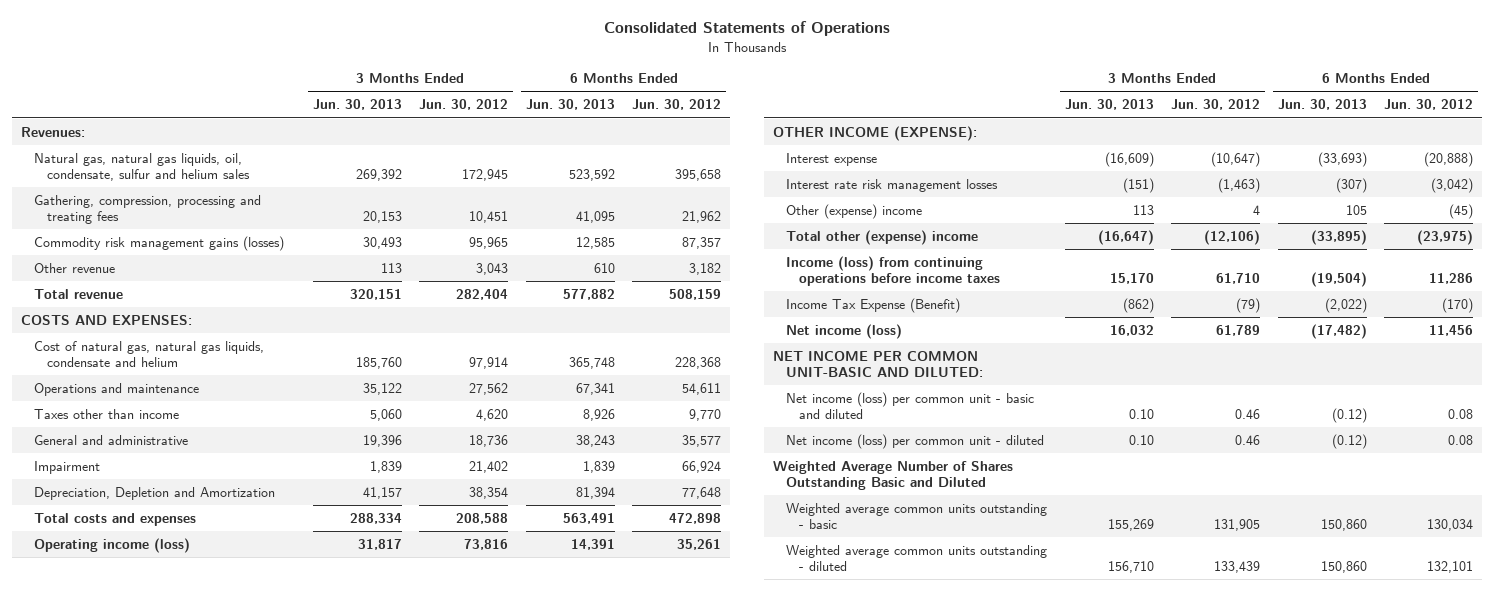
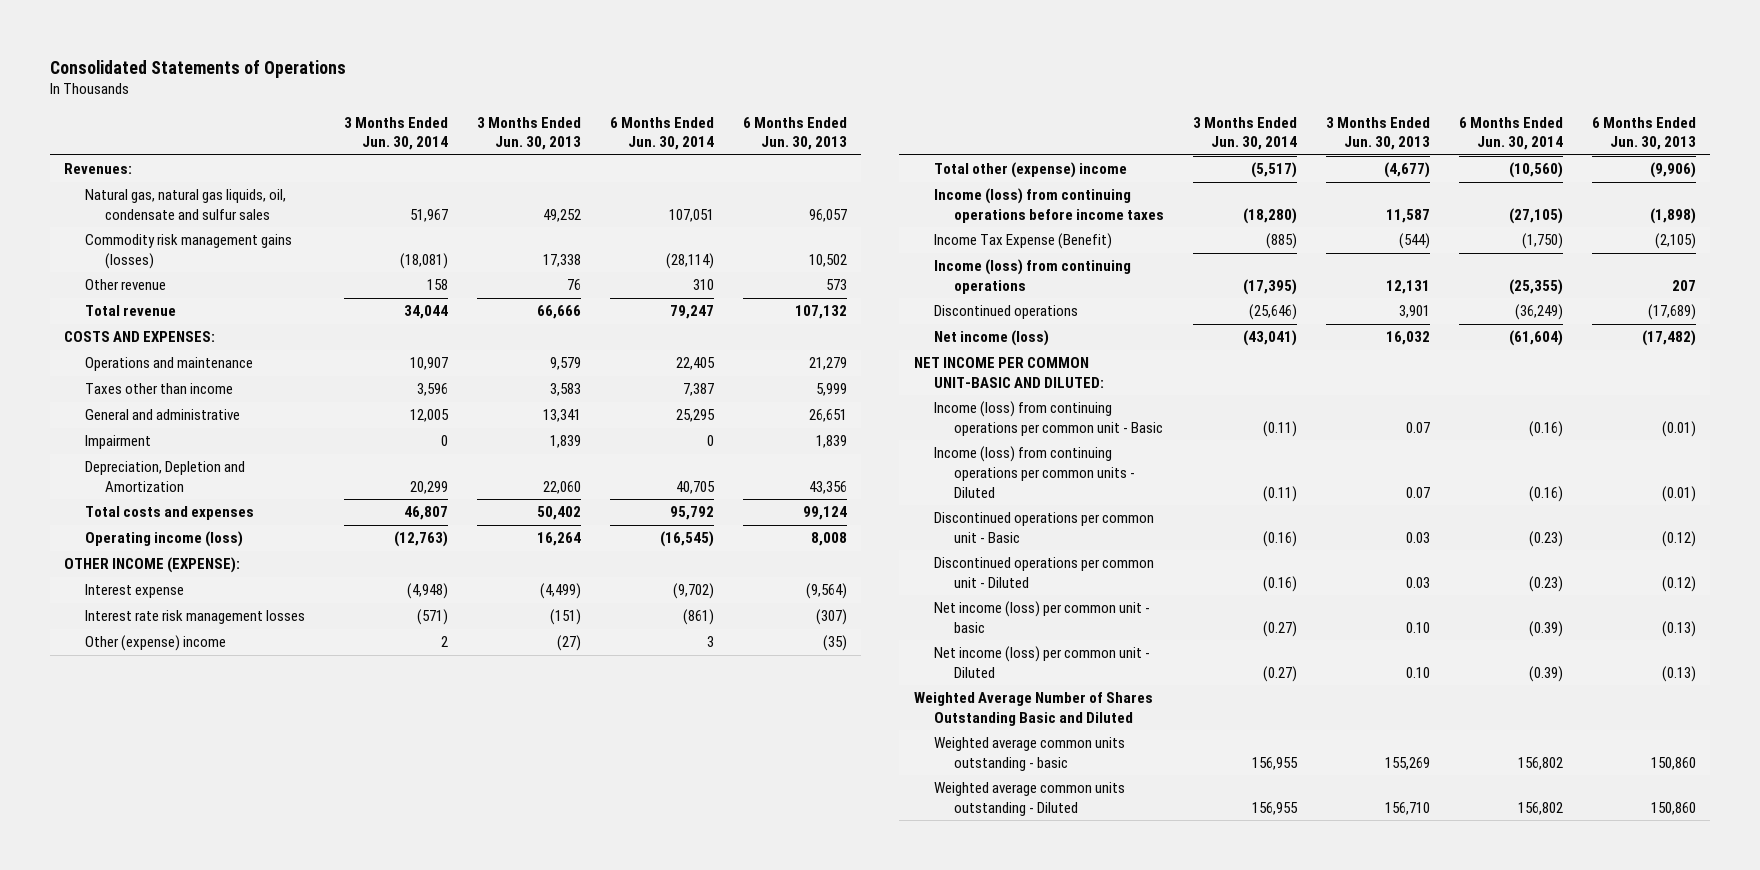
- | 3 Months Ended Jun. 30, 2013 | 3 Months Ended Jun. 30, 2012 | 6 Months Ended Jun. 30, 2013 | 6 Months Ended Jun. 30, 2012
+ | 3 Months Ended Jun. 30, 2014 | 3 Months Ended Jun. 30, 2013 | 6 Months Ended Jun. 30, 2014 | 6 Months Ended Jun. 30, 2013
- Natural gas, natural gas liquids, oil, condensate, sulfur and helium sales | 269,392 | 172,945 | 523,592 | 395,658
- Gathering, compression, processing and treating fees | 20,153 | 10,451 | 41,095 | 21,962
- Commodity risk management gains (losses) | 30,493 | 95,965 | 12,585 | 87,357
- Other revenue | 113 | 3,043 | 610 | 3,182
- Total revenue | 320,151 | 282,404 | 577,882 | 508,159
+ Natural gas, natural gas liquids, oil, condensate and sulfur sales | 51,967 | 49,252 | 107,051 | 96,057
+ Commodity risk management gains (losses) | (18,081) | 17,338 | (28,114) | 10,502
+ Other revenue | 158 | 76 | 310 | 573
+ Total revenue | 34,044 | 66,666 | 79,247 | 107,132
- Cost of natural gas, natural gas liquids, condensate and helium | 185,760 | 97,914 | 365,748 | 228,368
- Operations and maintenance | 35,122 | 27,562 | 67,341 | 54,611
- Taxes other than income | 5,060 | 4,620 | 8,926 | 9,770
- General and administrative | 19,396 | 18,736 | 38,243 | 35,577
+ Operations and maintenance | 10,907 | 9,579 | 22,405 | 21,279
+ Taxes other than income | 3,596 | 3,583 | 7,387 | 5,999
+ General and administrative | 12,005 | 13,341 | 25,295 | 26,651
- Depreciation, Depletion and Amortization | 41,157 | 38,354 | 81,394 | 77,648
- Total costs and expenses | 288,334 | 208,588 | 563,491 | 472,898
- Operating income (loss) | 31,817 | 73,816 | 14,391 | 35,261
+ Depreciation, Depletion and Amortization | 20,299 | 22,060 | 40,705 | 43,356
+ Total costs and expenses | 46,807 | 50,402 | 95,792 | 99,124
+ Operating income (loss) | (12,763) | 16,264 | (16,545) | 8,008
- Interest expense | (16,609) | (10,647) | (33,693) | (20,888)
+ Interest expense | (4,948) | (4,499) | (9,702) | (9,564)
- Other (expense) income | 113 | 4 | 105 | (45)
- Total other (expense) income | (16,647) | (12,106) | (33,895) | (23,975)
- Income (loss) from continuing operations before income taxes | 15,170 | 61,710 | (19,504) | 11,286
- Income Tax Expense (Benefit) | (862) | (79) | (2,022) | (170)
+ Other (expense) income | 2 | (27) | 3 | (35)
+ Total other (expense) income | (5,517) | (4,677) | (10,560) | (9,906)
+ Income (loss) from continuing operations before income taxes | (18,280) | 11,587 | (27,105) | (1,898)
+ Income Tax Expense (Benefit) | (885) | (544) | (1,750) | (2,105)
+ Income (loss) from continuing operations | (17,395) | 12,131 | (25,355) | 207
+ Discontinued operations | (25,646) | 3,901 | (36,249) | (17,689)
- Net income (loss) per common unit - basic and diluted | 0.10 | 0.46 | (0.12) | 0.08
- Net income (loss) per common unit - diluted | 0.10 | 0.46 | (0.12) | 0.08
+ Income (loss) from continuing operations per common unit - Basic | (0.11) | 0.07 | (0.16) | (0.01)
+ Income (loss) from continuing operations per common units - Diluted | (0.11) | 0.07 | (0.16) | (0.01)
+ Discontinued operations per common unit - Basic | (0.16) | 0.03 | (0.23) | (0.12)
+ Discontinued operations per common unit - Diluted | (0.16) | 0.03 | (0.23) | (0.12)
+ Net income (loss) per common unit - basic | (0.27) | 0.10 | (0.39) | (0.13)
+ Net income (loss) per common unit - Diluted | (0.27) | 0.10 | (0.39) | (0.13)
- Weighted average common units outstanding - diluted | 156,710 | 133,439 | 150,860 | 132,101
+ Weighted average common units outstanding - Diluted | 156,955 | 156,710 | 156,802 | 150,860

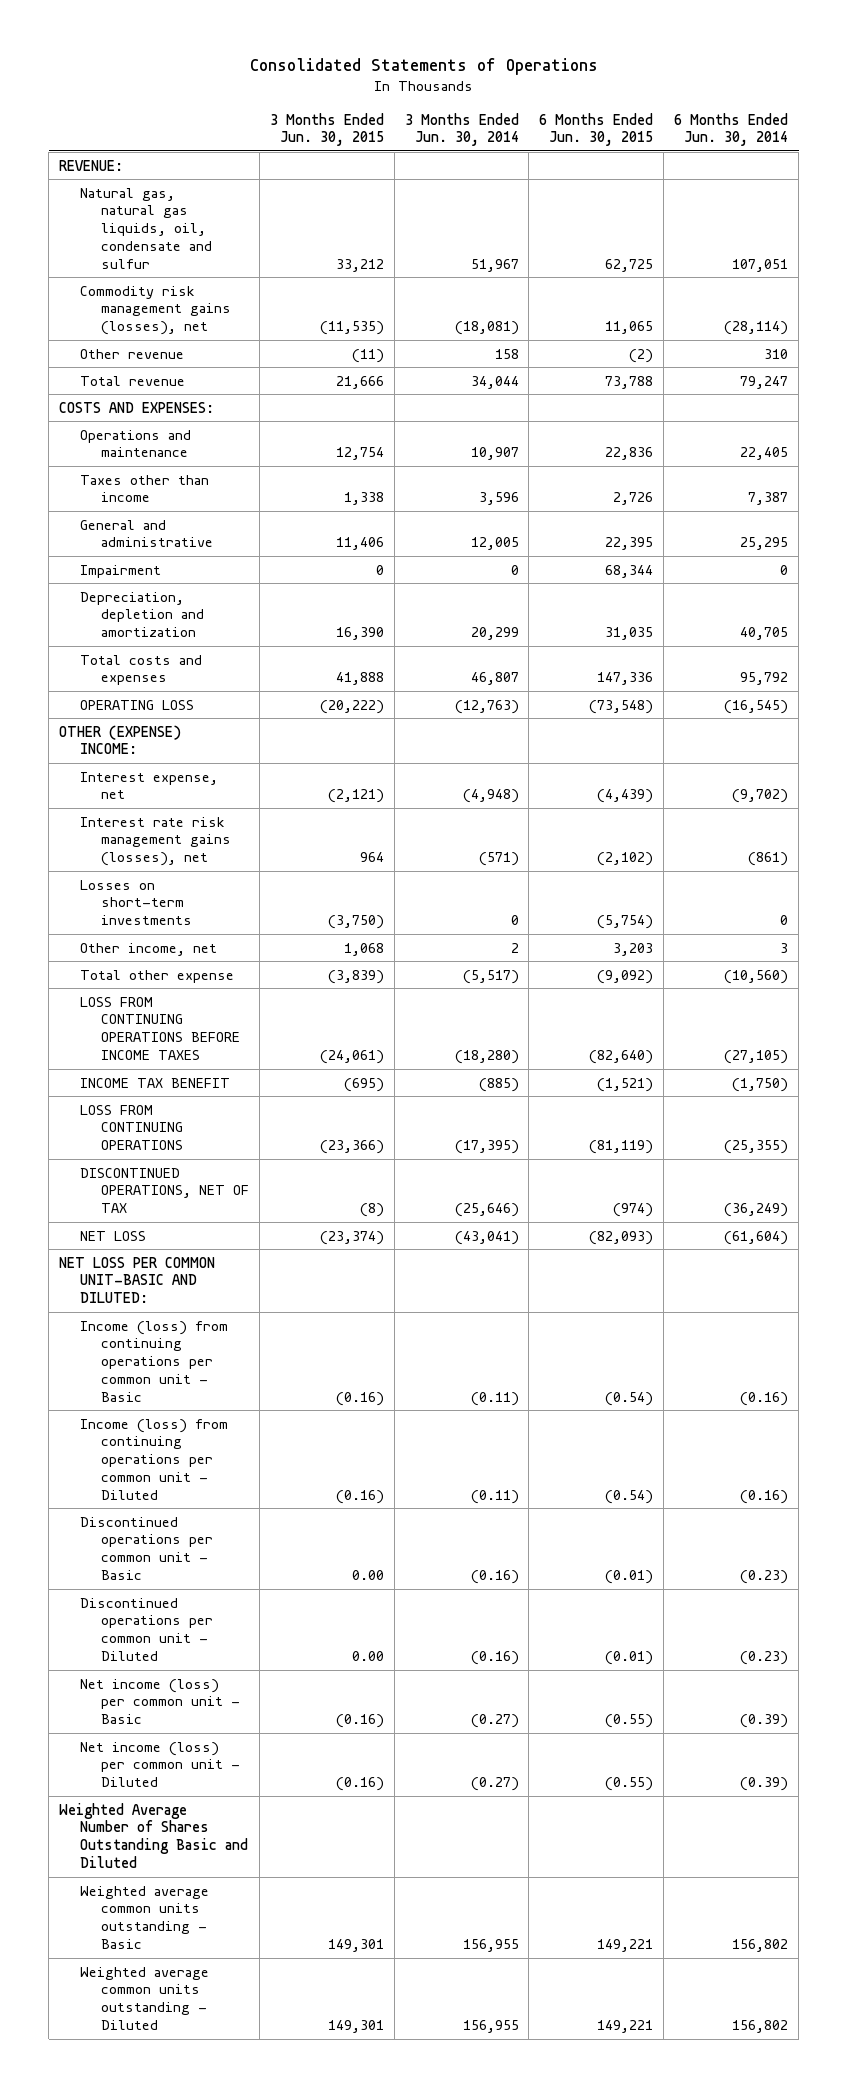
- | 3 Months Ended Jun. 30, 2014 | 3 Months Ended Jun. 30, 2013 | 6 Months Ended Jun. 30, 2014 | 6 Months Ended Jun. 30, 2013
+ | 3 Months Ended Jun. 30, 2015 | 3 Months Ended Jun. 30, 2014 | 6 Months Ended Jun. 30, 2015 | 6 Months Ended Jun. 30, 2014
- Revenues:
- Natural gas, natural gas liquids, oil, condensate and sulfur sales | 51,967 | 49,252 | 107,051 | 96,057
- Commodity risk management gains (losses) | (18,081) | 17,338 | (28,114) | 10,502
+ REVENUE:
+ Natural gas, natural gas liquids, oil, condensate and sulfur | 33,212 | 51,967 | 62,725 | 107,051
+ Commodity risk management gains (losses), net | (11,535) | (18,081) | 11,065 | (28,114)
- Depreciation, Depletion and Amortization | 20,299 | 22,060 | 40,705 | 43,356
+ Depreciation, depletion and amortization | 16,390 | 20,299 | 31,035 | 40,705
- Operating income (loss) | (12,763) | 16,264 | (16,545) | 8,008
- OTHER INCOME (EXPENSE):
- Interest expense | (4,948) | (4,499) | (9,702) | (9,564)
- Interest rate risk management losses | (571) | (151) | (861) | (307)
- Other (expense) income | 2 | (27) | 3 | (35)
- Total other (expense) income | (5,517) | (4,677) | (10,560) | (9,906)
- Income (loss) from continuing operations before income taxes | (18,280) | 11,587 | (27,105) | (1,898)
- Income Tax Expense (Benefit) | (885) | (544) | (1,750) | (2,105)
- Income (loss) from continuing operations | (17,395) | 12,131 | (25,355) | 207
- Discontinued operations | (25,646) | 3,901 | (36,249) | (17,689)
- Net income (loss) | (43,041) | 16,032 | (61,604) | (17,482)
- NET INCOME PER COMMON UNIT-BASIC AND DILUTED:
+ OPERATING LOSS | (20,222) | (12,763) | (73,548) | (16,545)
+ OTHER (EXPENSE) INCOME:
+ Interest expense, net | (2,121) | (4,948) | (4,439) | (9,702)
+ Interest rate risk management gains (losses), net | 964 | (571) | (2,102) | (861)
+ Losses on short-term investments | (3,750) | 0 | (5,754) | 0
+ Other income, net | 1,068 | 2 | 3,203 | 3
+ Total other expense | (3,839) | (5,517) | (9,092) | (10,560)
+ LOSS FROM CONTINUING OPERATIONS BEFORE INCOME TAXES | (24,061) | (18,280) | (82,640) | (27,105)
+ INCOME TAX BENEFIT | (695) | (885) | (1,521) | (1,750)
+ LOSS FROM CONTINUING OPERATIONS | (23,366) | (17,395) | (81,119) | (25,355)
+ DISCONTINUED OPERATIONS, NET OF TAX | (8) | (25,646) | (974) | (36,249)
+ NET LOSS | (23,374) | (43,041) | (82,093) | (61,604)
+ NET LOSS PER COMMON UNIT-BASIC AND DILUTED:
- Income (loss) from continuing operations per common units - Diluted | (0.11) | 0.07 | (0.16) | (0.01)
+ Income (loss) from continuing operations per common unit - Diluted | (0.16) | (0.11) | (0.54) | (0.16)
- Net income (loss) per common unit - basic | (0.27) | 0.10 | (0.39) | (0.13)
+ Net income (loss) per common unit - Basic | (0.16) | (0.27) | (0.55) | (0.39)
- Weighted average common units outstanding - basic | 156,955 | 155,269 | 156,802 | 150,860
+ Weighted average common units outstanding - Basic | 149,301 | 156,955 | 149,221 | 156,802

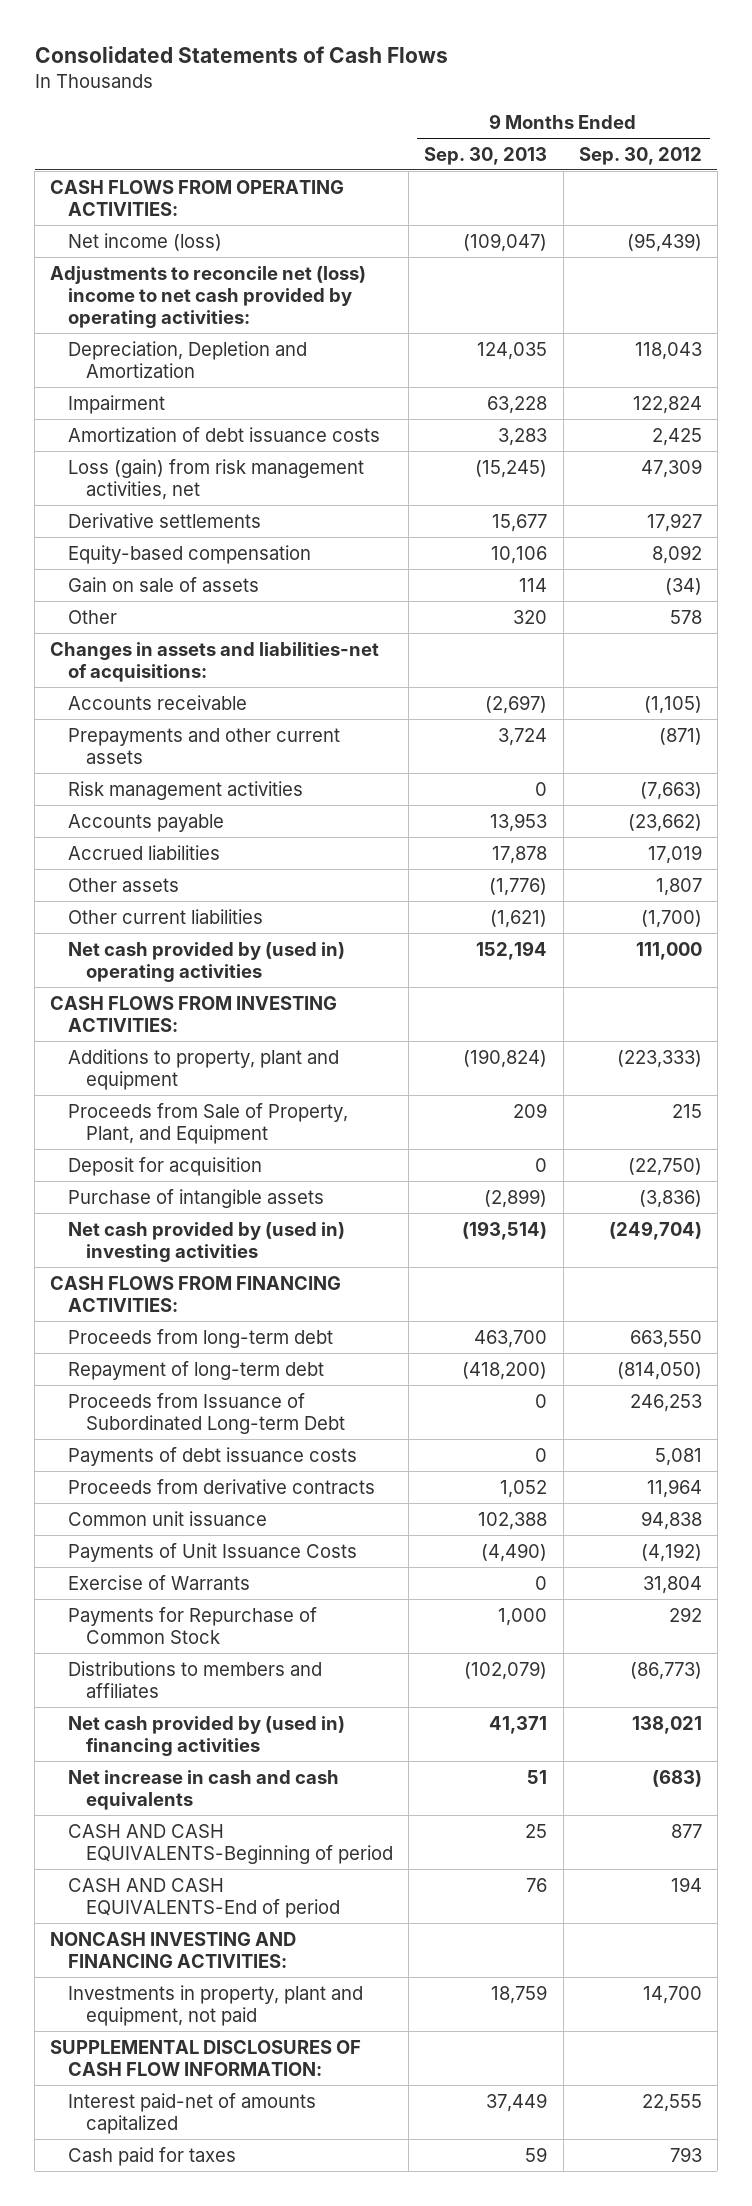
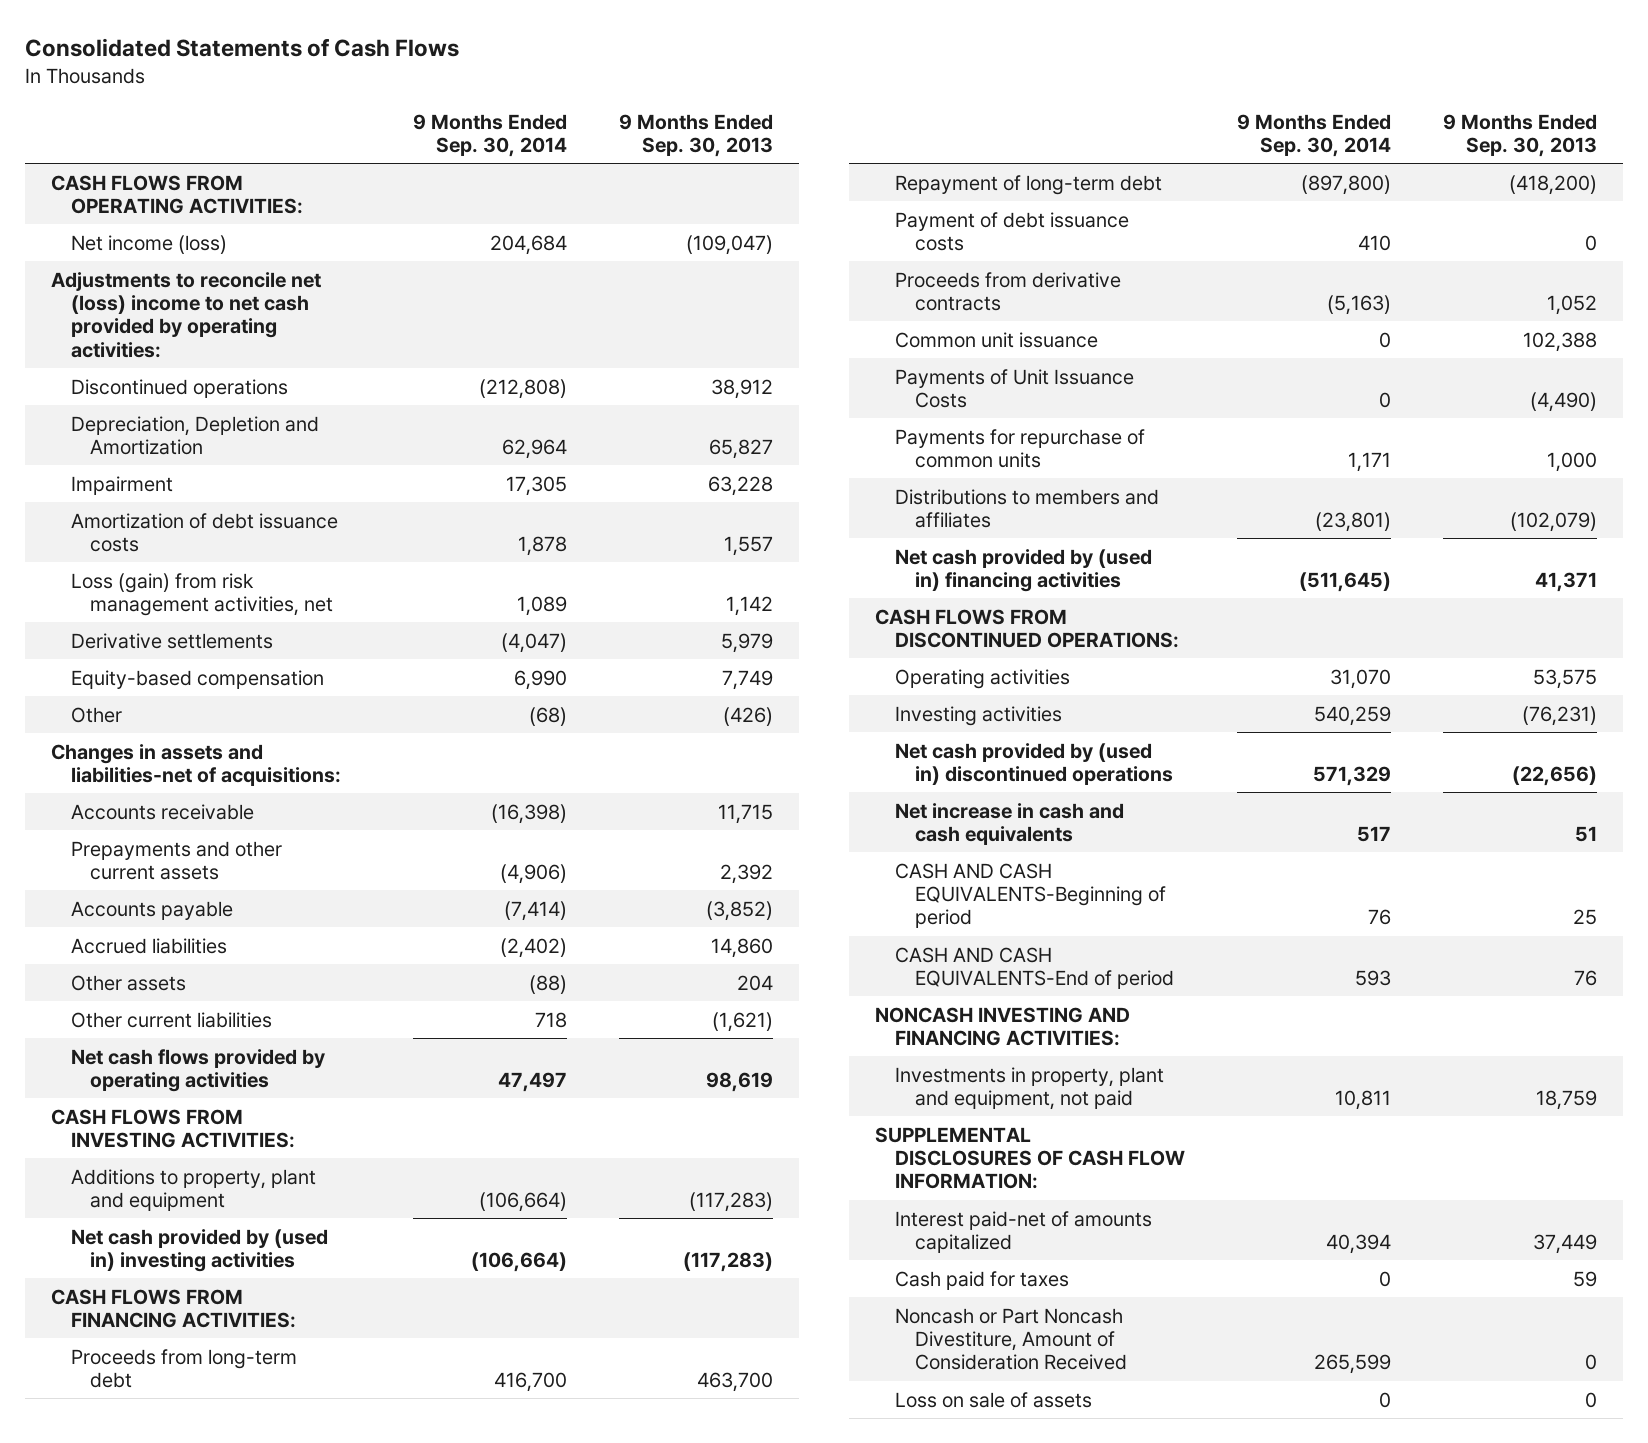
- | 9 Months Ended Sep. 30, 2013 | 9 Months Ended Sep. 30, 2012
+ | 9 Months Ended Sep. 30, 2014 | 9 Months Ended Sep. 30, 2013
- Depreciation, Depletion and Amortization | 124,035 | 118,043
+ Discontinued operations | (212,808) | 38,912
+ Depreciation, Depletion and Amortization | 62,964 | 65,827
- Amortization of debt issuance costs | 3,283 | 2,425
- Loss (gain) from risk management activities, net | (15,245) | 47,309
- Derivative settlements | 15,677 | 17,927
- Equity-based compensation | 10,106 | 8,092
- Gain on sale of assets | 114 | (34)
- Other | 320 | 578
+ Amortization of debt issuance costs | 1,878 | 1,557
+ Loss (gain) from risk management activities, net | 1,089 | 1,142
+ Derivative settlements | (4,047) | 5,979
+ Equity-based compensation | 6,990 | 7,749
+ Other | (68) | (426)
- Accounts receivable | (2,697) | (1,105)
- Prepayments and other current assets | 3,724 | (871)
- Risk management activities | 0 | (7,663)
- Accounts payable | 13,953 | (23,662)
- Accrued liabilities | 17,878 | 17,019
- Other assets | (1,776) | 1,807
+ Accounts receivable | (16,398) | 11,715
+ Prepayments and other current assets | (4,906) | 2,392
+ Accounts payable | (7,414) | (3,852)
+ Accrued liabilities | (2,402) | 14,860
+ Other assets | (88) | 204
- Net cash provided by (used in) operating activities | 152,194 | 111,000
+ Net cash flows provided by operating activities | 47,497 | 98,619
- Additions to property, plant and equipment | (190,824) | (223,333)
- Proceeds from Sale of Property, Plant, and Equipment | 209 | 215
- Deposit for acquisition | 0 | (22,750)
- Purchase of intangible assets | (2,899) | (3,836)
- Net cash provided by (used in) investing activities | (193,514) | (249,704)
+ Additions to property, plant and equipment | (106,664) | (117,283)
+ Net cash provided by (used in) investing activities | (106,664) | (117,283)
- Proceeds from Issuance of Subordinated Long-term Debt | 0 | 246,253
- Payments of debt issuance costs | 0 | 5,081
+ Payment of debt issuance costs | 410 | 0
- Exercise of Warrants | 0 | 31,804
- Payments for Repurchase of Common Stock | 1,000 | 292
+ Payments for repurchase of common units | 1,171 | 1,000
+ CASH FLOWS FROM DISCONTINUED OPERATIONS:
+ Operating activities | 31,070 | 53,575
+ Investing activities | 540,259 | (76,231)
+ Net cash provided by (used in) discontinued operations | 571,329 | (22,656)
+ Noncash or Part Noncash Divestiture, Amount of Consideration Received | 265,599 | 0
+ Loss on sale of assets | 0 | 0

